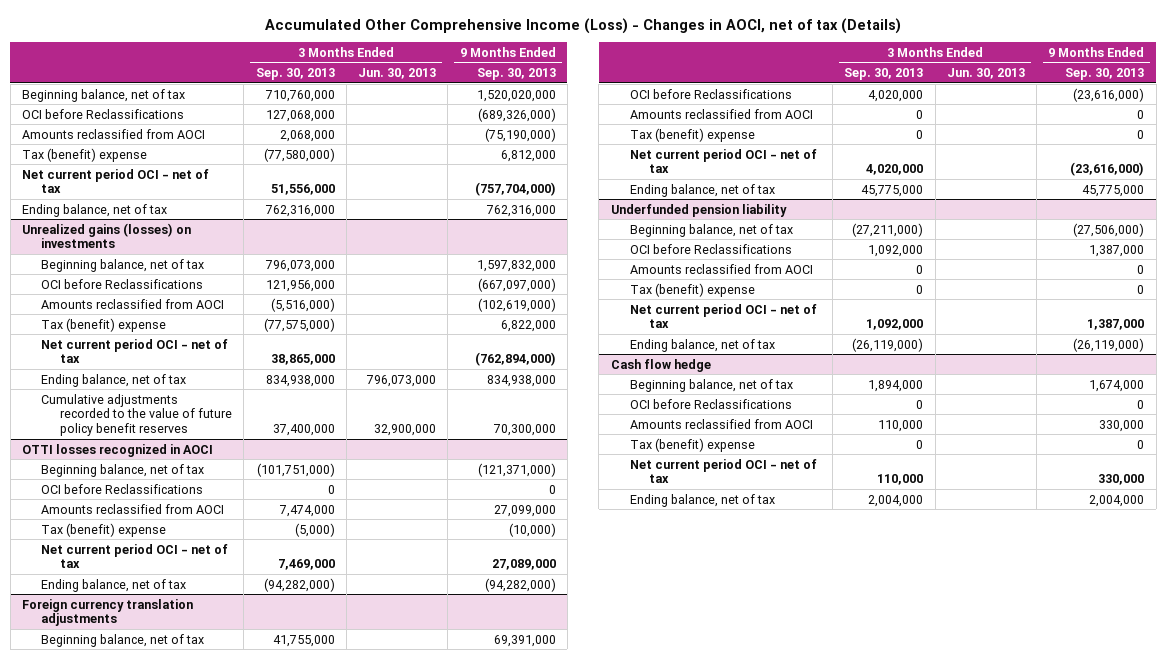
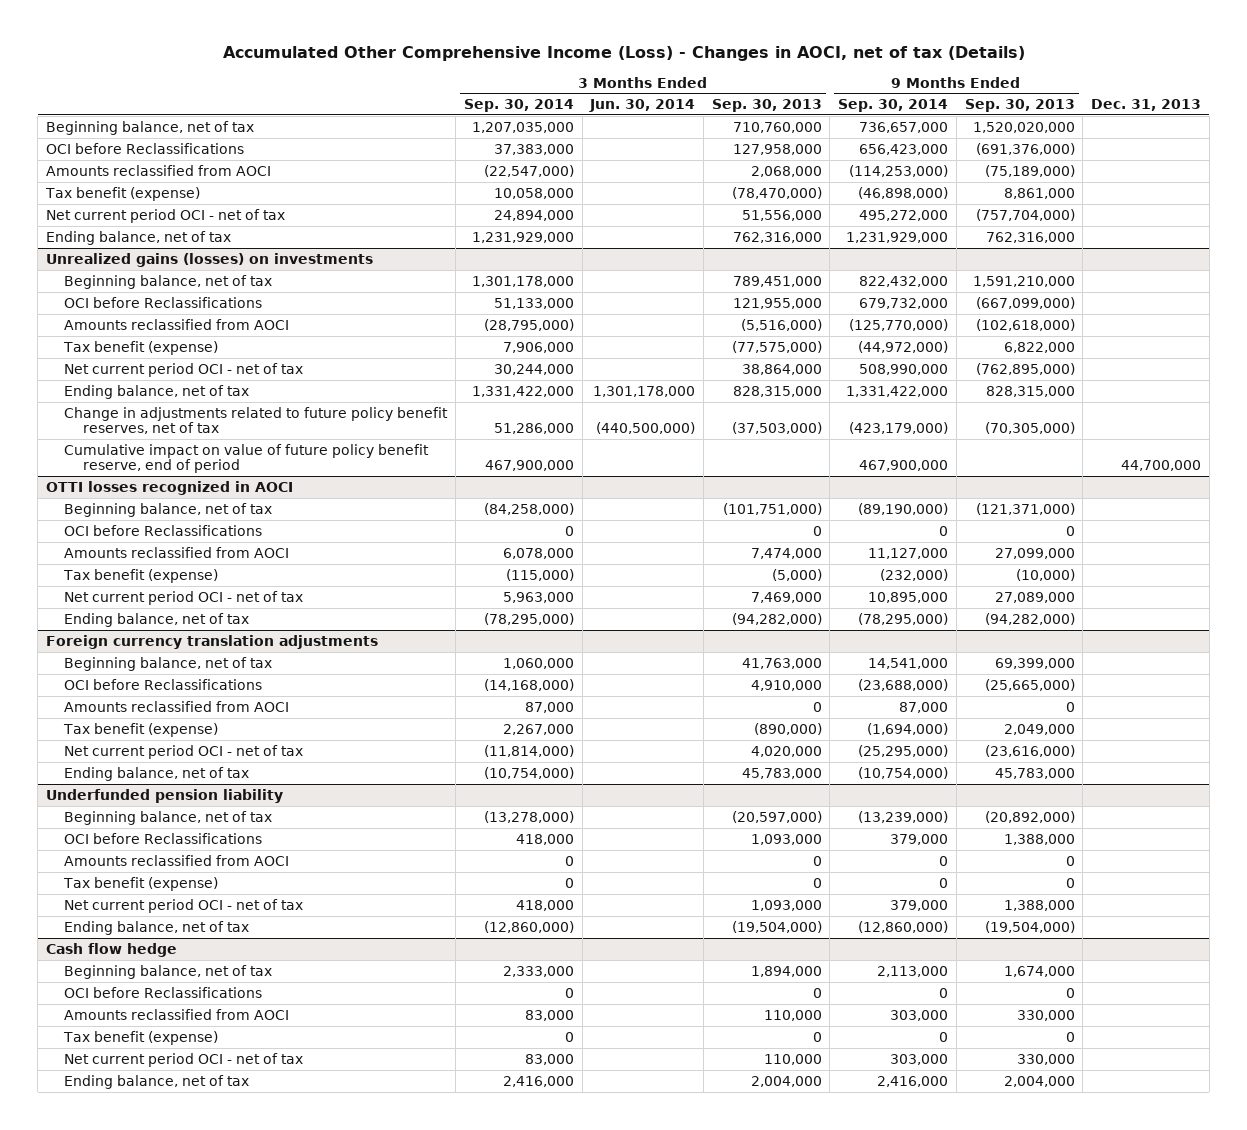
- | 3 Months Ended Sep. 30, 2013 | 3 Months Ended Jun. 30, 2013 | 9 Months Ended Sep. 30, 2013
+ | 3 Months Ended Sep. 30, 2014 | 3 Months Ended Jun. 30, 2014 | 3 Months Ended Sep. 30, 2013 | 9 Months Ended Sep. 30, 2014 | 9 Months Ended Sep. 30, 2013 | Dec. 31, 2013
- OCI before Reclassifications | 127,068,000 | | (689,326,000)
- Amounts reclassified from AOCI | 2,068,000 | | (75,190,000)
- Tax (benefit) expense | (77,580,000) | | 6,812,000
+ OCI before Reclassifications | 37,383,000 | | 127,958,000 | 656,423,000 | (691,376,000) |
+ Amounts reclassified from AOCI | (22,547,000) | | 2,068,000 | (114,253,000) | (75,189,000) |
+ Tax benefit (expense) | 10,058,000 | | (78,470,000) | (46,898,000) | 8,861,000 |
@ Unrealized gains (losses) on investments
- Beginning balance, net of tax | 796,073,000 | | 1,597,832,000
- OCI before Reclassifications | 121,956,000 | | (667,097,000)
- Amounts reclassified from AOCI | (5,516,000) | | (102,619,000)
- Tax (benefit) expense | (77,575,000) | | 6,822,000
- Net current period OCI - net of tax | 38,865,000 | | (762,894,000)
- Ending balance, net of tax | 834,938,000 | 796,073,000 | 834,938,000
- Cumulative adjustments recorded to the value of future policy benefit reserves | 37,400,000 | 32,900,000 | 70,300,000
+ Beginning balance, net of tax | 1,301,178,000 | | 789,451,000 | 822,432,000 | 1,591,210,000 |
+ OCI before Reclassifications | 51,133,000 | | 121,955,000 | 679,732,000 | (667,099,000) |
+ Amounts reclassified from AOCI | (28,795,000) | | (5,516,000) | (125,770,000) | (102,618,000) |
+ Tax benefit (expense) | 7,906,000 | | (77,575,000) | (44,972,000) | 6,822,000 |
+ Net current period OCI - net of tax | 30,244,000 | | 38,864,000 | 508,990,000 | (762,895,000) |
+ Ending balance, net of tax | 1,331,422,000 | 1,301,178,000 | 828,315,000 | 1,331,422,000 | 828,315,000 |
+ Change in adjustments related to future policy benefit reserves, net of tax | 51,286,000 | (440,500,000) | (37,503,000) | (423,179,000) | (70,305,000) |
+ Cumulative impact on value of future policy benefit reserve, end of period | 467,900,000 | | | 467,900,000 | | 44,700,000
@ OTTI losses recognized in AOCI
- Tax (benefit) expense | (5,000) | | (10,000)
+ Tax benefit (expense) | (115,000) | | (5,000) | (232,000) | (10,000) |
@ Foreign currency translation adjustments
- Beginning balance, net of tax | 41,755,000 | | 69,391,000
- OCI before Reclassifications | 4,020,000 | | (23,616,000)
+ Beginning balance, net of tax | 1,060,000 | | 41,763,000 | 14,541,000 | 69,399,000 |
+ OCI before Reclassifications | (14,168,000) | | 4,910,000 | (23,688,000) | (25,665,000) |
- Tax (benefit) expense | 0 | | 0
+ Tax benefit (expense) | 2,267,000 | | (890,000) | (1,694,000) | 2,049,000 |
- Ending balance, net of tax | 45,775,000 | | 45,775,000
+ Ending balance, net of tax | (10,754,000) | | 45,783,000 | (10,754,000) | 45,783,000 |
@ Underfunded pension liability
- Beginning balance, net of tax | (27,211,000) | | (27,506,000)
- OCI before Reclassifications | 1,092,000 | | 1,387,000
+ Beginning balance, net of tax | (13,278,000) | | (20,597,000) | (13,239,000) | (20,892,000) |
+ OCI before Reclassifications | 418,000 | | 1,093,000 | 379,000 | 1,388,000 |
- Tax (benefit) expense | 0 | | 0
- Net current period OCI - net of tax | 1,092,000 | | 1,387,000
- Ending balance, net of tax | (26,119,000) | | (26,119,000)
+ Tax benefit (expense) | 0 | | 0 | 0 | 0 |
+ Net current period OCI - net of tax | 418,000 | | 1,093,000 | 379,000 | 1,388,000 |
+ Ending balance, net of tax | (12,860,000) | | (19,504,000) | (12,860,000) | (19,504,000) |
@ Cash flow hedge
- Tax (benefit) expense | 0 | | 0
+ Tax benefit (expense) | 0 | | 0 | 0 | 0 |

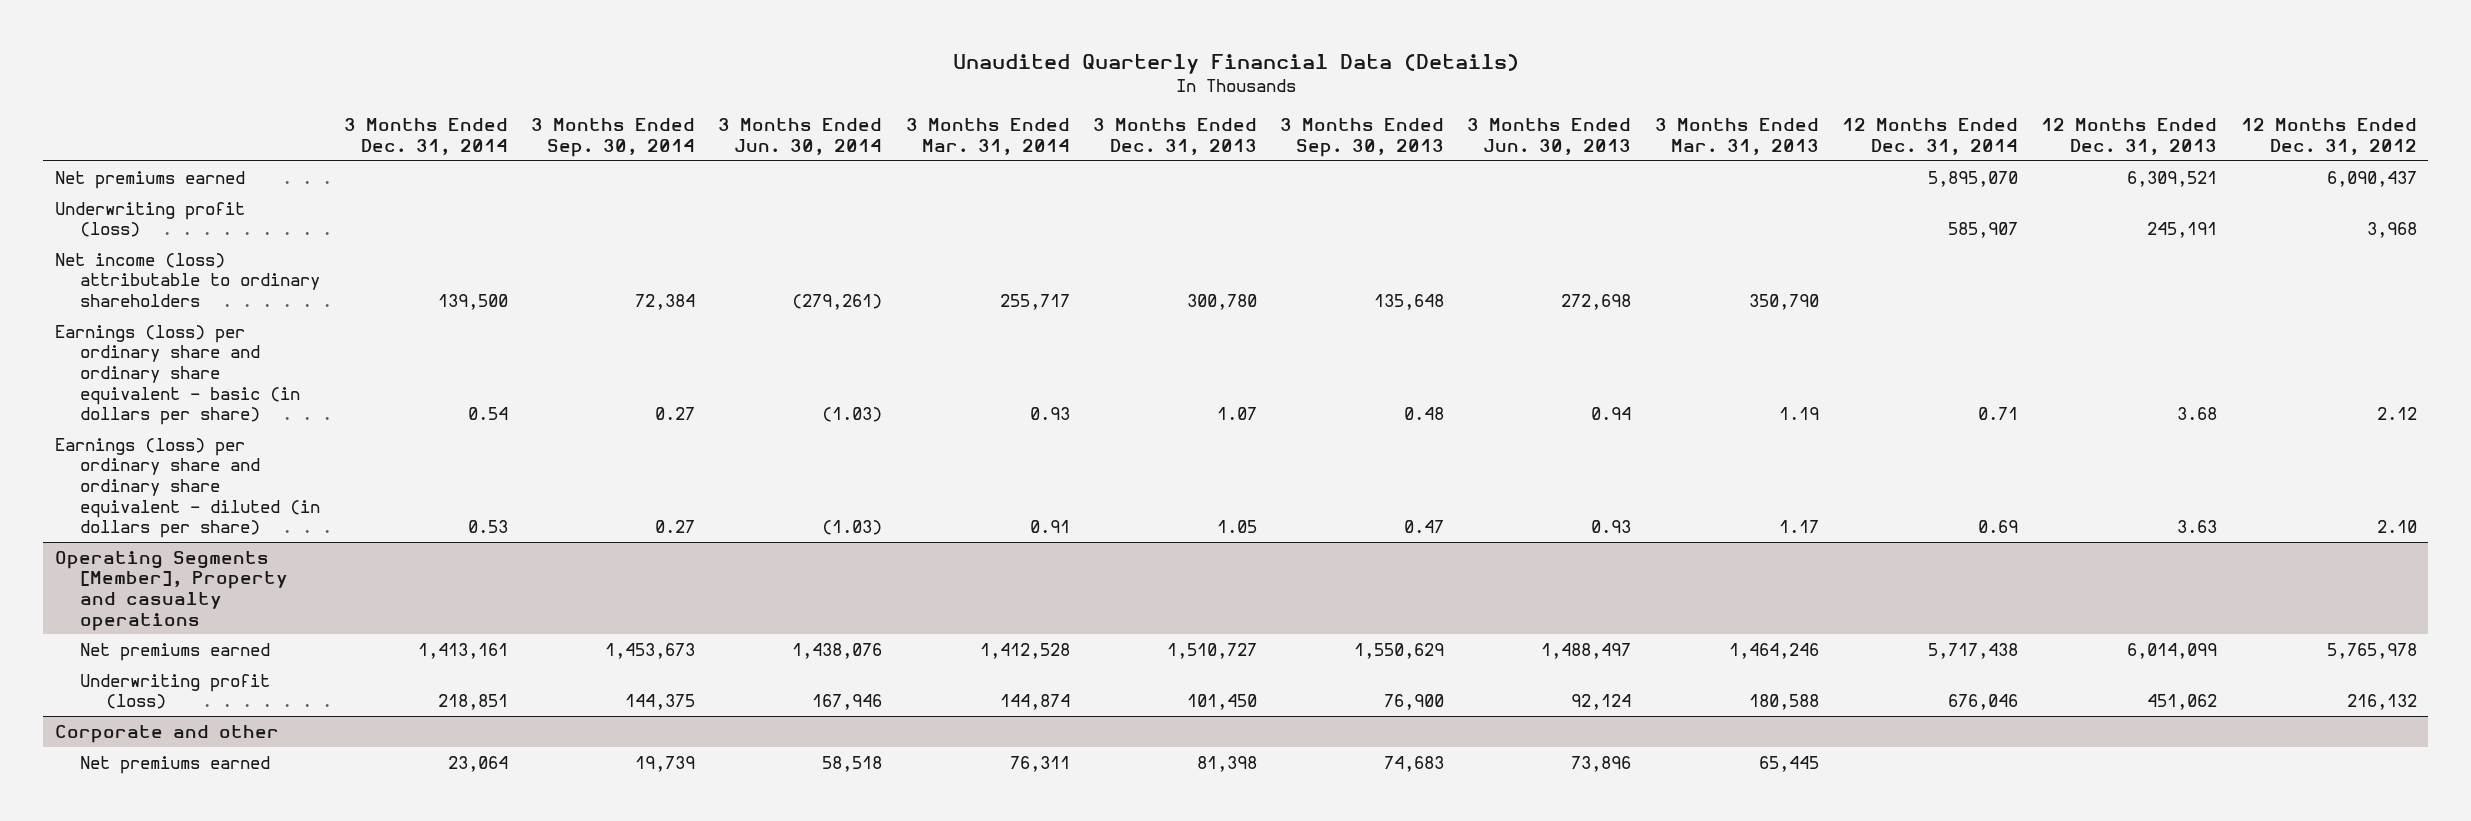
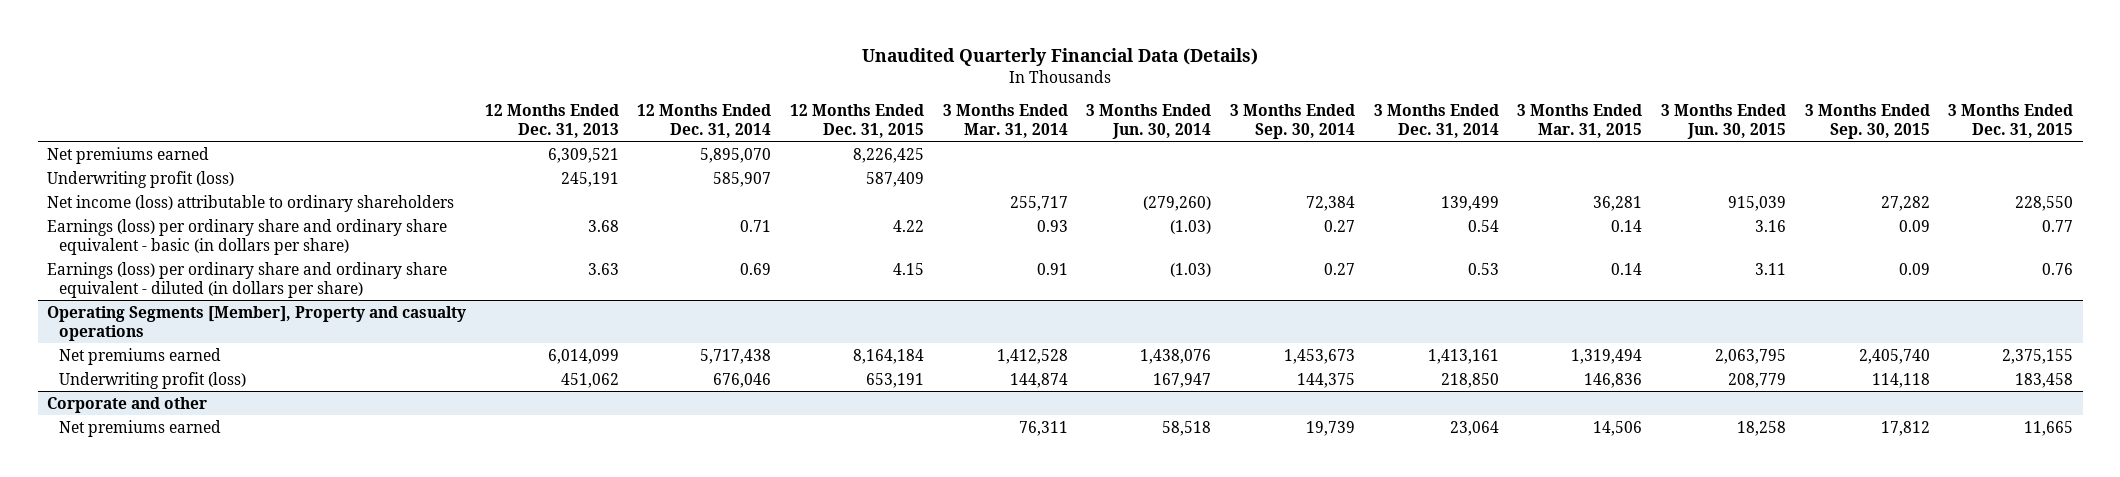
- | 3 Months Ended Dec. 31, 2014 | 3 Months Ended Sep. 30, 2014 | 3 Months Ended Jun. 30, 2014 | 3 Months Ended Mar. 31, 2014 | 3 Months Ended Dec. 31, 2013 | 3 Months Ended Sep. 30, 2013 | 3 Months Ended Jun. 30, 2013 | 3 Months Ended Mar. 31, 2013 | 12 Months Ended Dec. 31, 2014 | 12 Months Ended Dec. 31, 2013 | 12 Months Ended Dec. 31, 2012
+ | 12 Months Ended Dec. 31, 2013 | 12 Months Ended Dec. 31, 2014 | 12 Months Ended Dec. 31, 2015 | 3 Months Ended Mar. 31, 2014 | 3 Months Ended Jun. 30, 2014 | 3 Months Ended Sep. 30, 2014 | 3 Months Ended Dec. 31, 2014 | 3 Months Ended Mar. 31, 2015 | 3 Months Ended Jun. 30, 2015 | 3 Months Ended Sep. 30, 2015 | 3 Months Ended Dec. 31, 2015
- Net income (loss) attributable to ordinary shareholders | 139,500 | 72,384 | (279,261) | 255,717 | 300,780 | 135,648 | 272,698 | 350,790 | | |
+ Net income (loss) attributable to ordinary shareholders | | | | 255,717 | (279,260) | 72,384 | 139,499 | 36,281 | 915,039 | 27,282 | 228,550
@ Operating Segments [Member], Property and casualty operations
- Underwriting profit (loss) | 218,851 | 144,375 | 167,946 | 144,874 | 101,450 | 76,900 | 92,124 | 180,588 | 676,046 | 451,062 | 216,132
+ Underwriting profit (loss) | 451,062 | 676,046 | 653,191 | 144,874 | 167,947 | 144,375 | 218,850 | 146,836 | 208,779 | 114,118 | 183,458

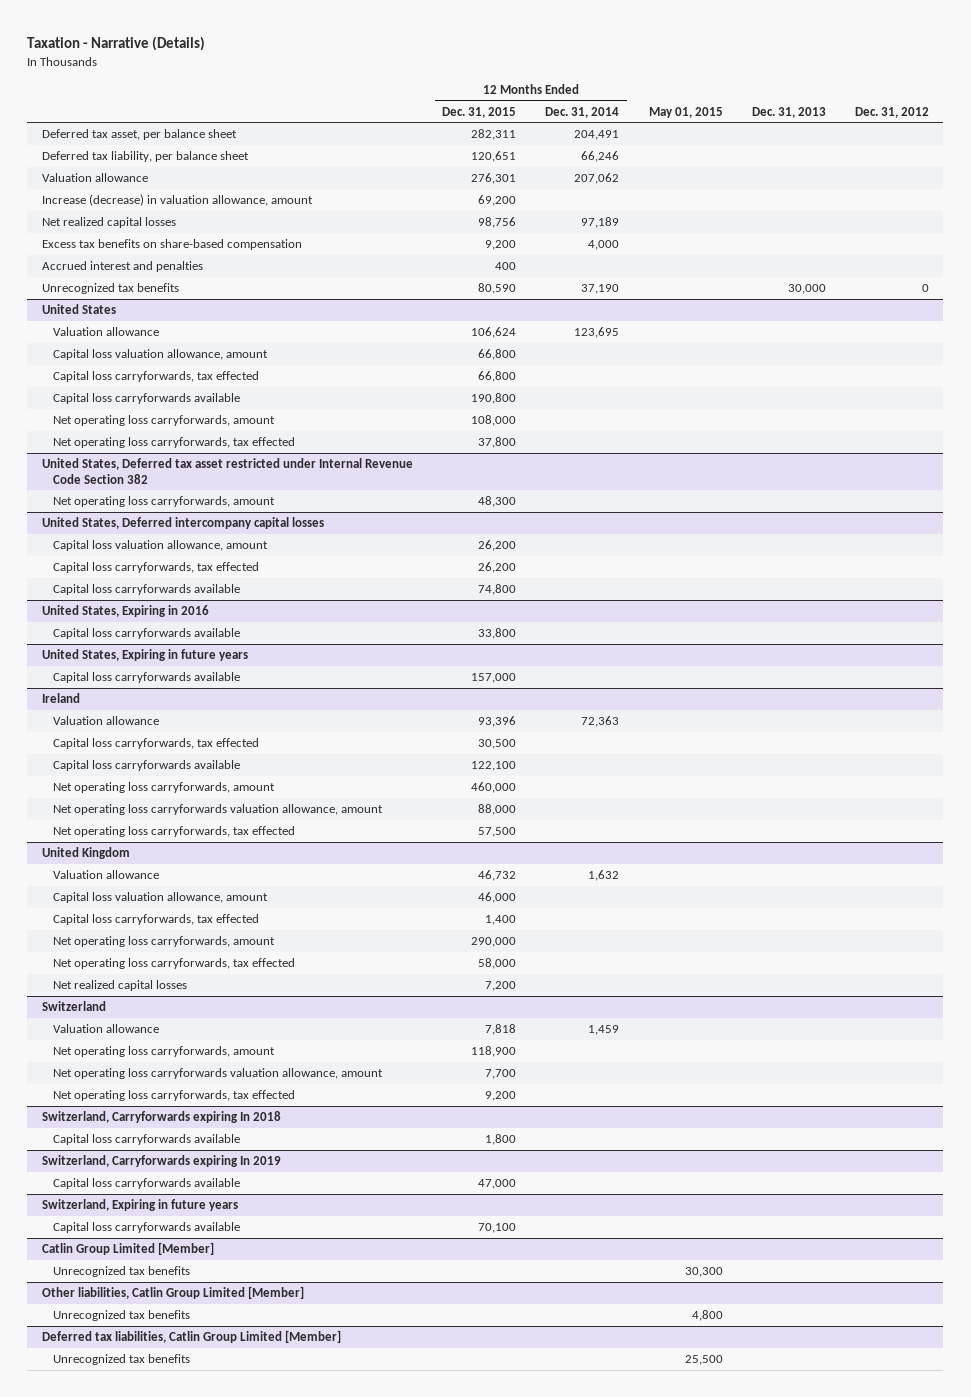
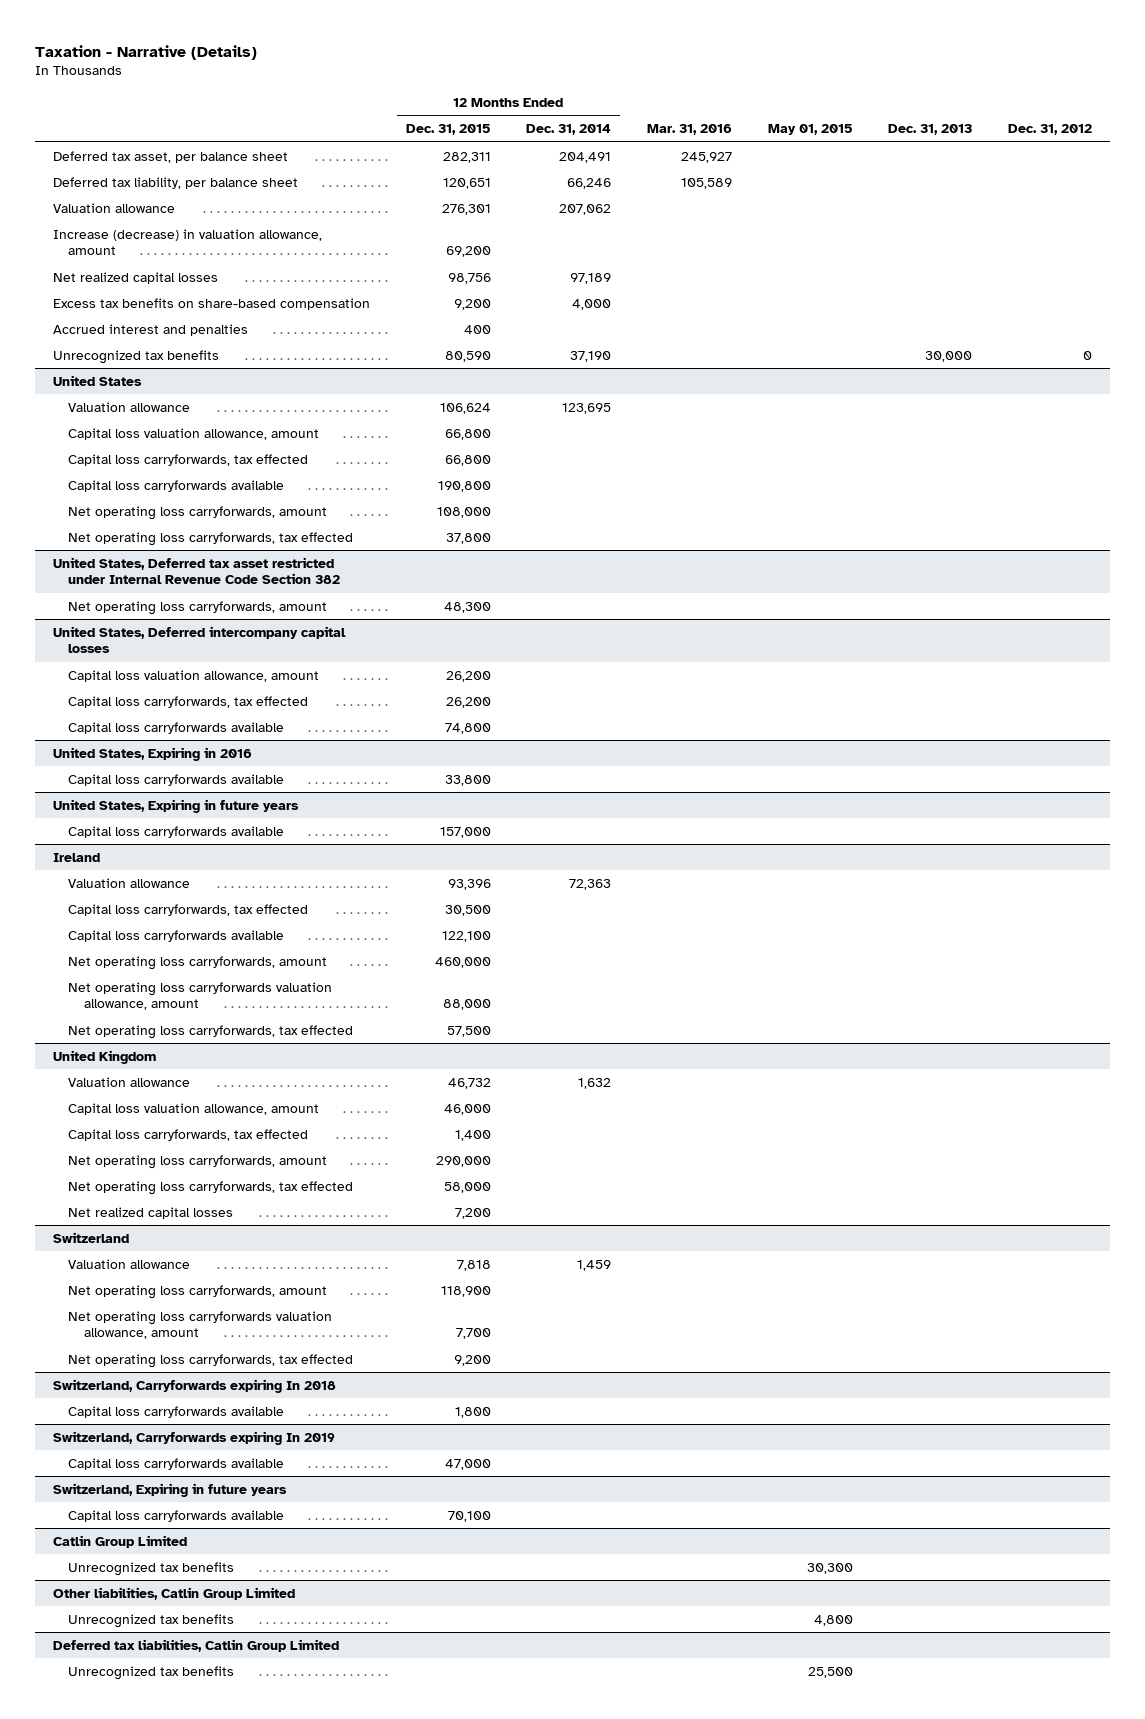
- | 12 Months Ended Dec. 31, 2015 | 12 Months Ended Dec. 31, 2014 | May 01, 2015 | Dec. 31, 2013 | Dec. 31, 2012
+ | 12 Months Ended Dec. 31, 2015 | 12 Months Ended Dec. 31, 2014 | Mar. 31, 2016 | May 01, 2015 | Dec. 31, 2013 | Dec. 31, 2012
- Catlin Group Limited [Member]
+ Catlin Group Limited
- Other liabilities, Catlin Group Limited [Member]
+ Other liabilities, Catlin Group Limited
- Deferred tax liabilities, Catlin Group Limited [Member]
+ Deferred tax liabilities, Catlin Group Limited

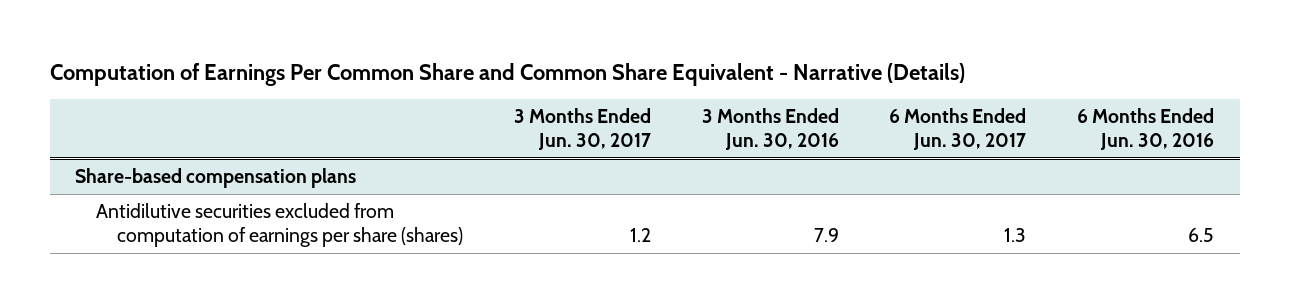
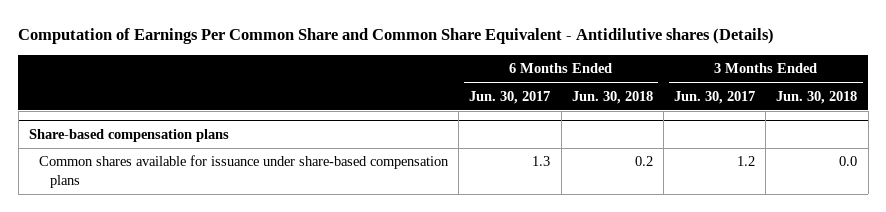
- Computation of Earnings Per Common Share and Common Share Equivalent - Narrative (Details)
+ Computation of Earnings Per Common Share and Common Share Equivalent - Antidilutive shares (Details)
- | 3 Months Ended Jun. 30, 2017 | 3 Months Ended Jun. 30, 2016 | 6 Months Ended Jun. 30, 2017 | 6 Months Ended Jun. 30, 2016
+ | 6 Months Ended Jun. 30, 2017 | 6 Months Ended Jun. 30, 2018 | 3 Months Ended Jun. 30, 2017 | 3 Months Ended Jun. 30, 2018
@ Share-based compensation plans
- Antidilutive securities excluded from computation of earnings per share (shares) | 1.2 | 7.9 | 1.3 | 6.5
+ Common shares available for issuance under share-based compensation plans | 1.3 | 0.2 | 1.2 | 0.0

